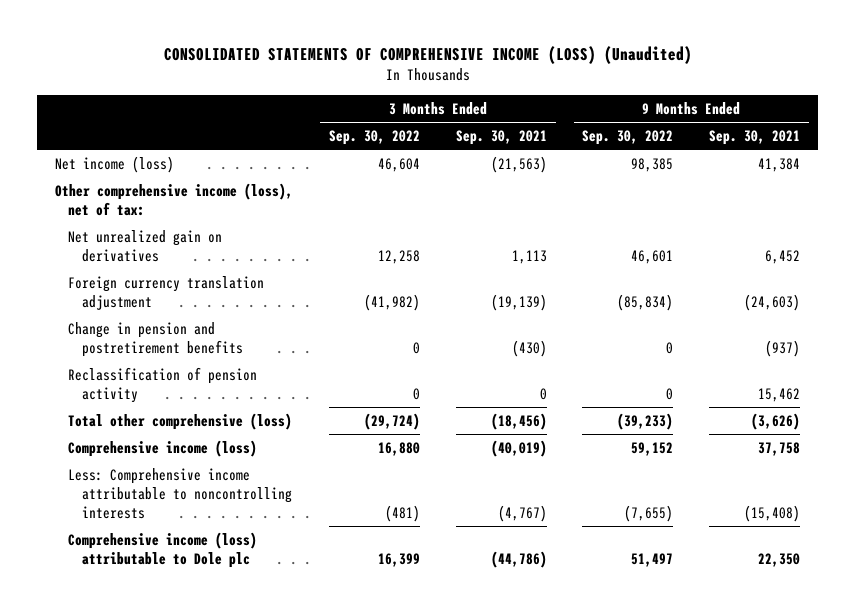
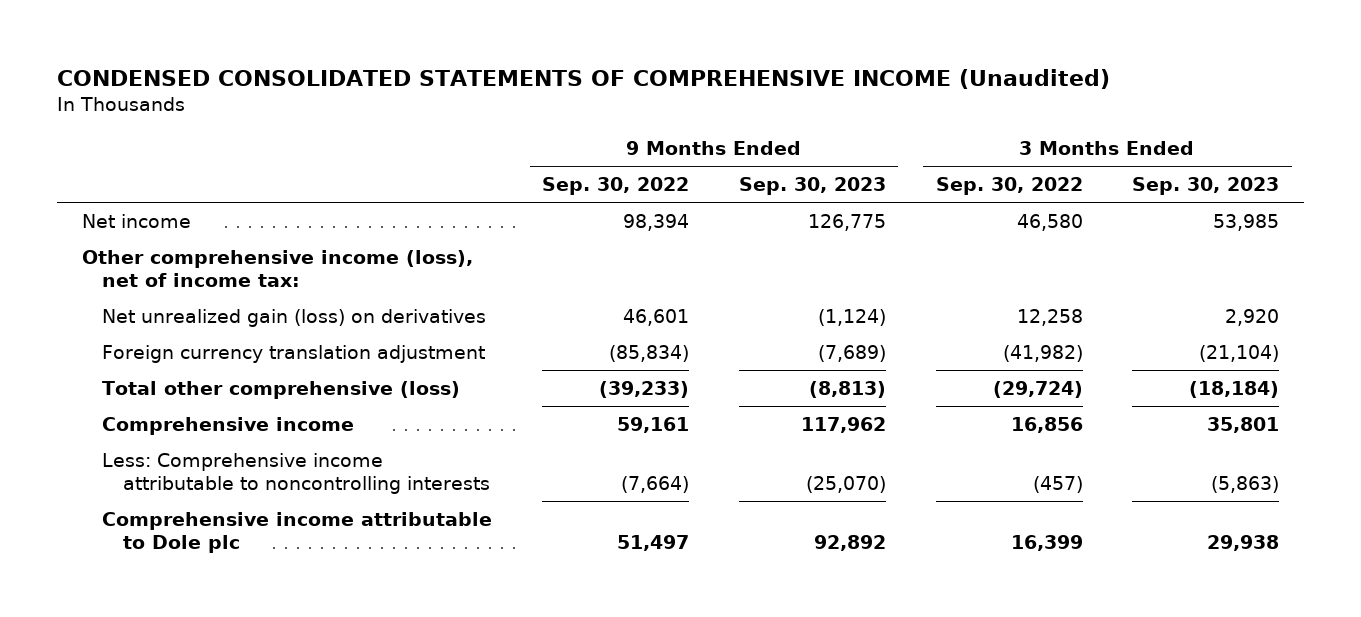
- CONSOLIDATED STATEMENTS OF COMPREHENSIVE INCOME (LOSS) (Unaudited)
+ CONDENSED CONSOLIDATED STATEMENTS OF COMPREHENSIVE INCOME (Unaudited)
- | 3 Months Ended Sep. 30, 2022 | 3 Months Ended Sep. 30, 2021 | 9 Months Ended Sep. 30, 2022 | 9 Months Ended Sep. 30, 2021
+ | 9 Months Ended Sep. 30, 2022 | 9 Months Ended Sep. 30, 2023 | 3 Months Ended Sep. 30, 2022 | 3 Months Ended Sep. 30, 2023
- Net income (loss) | 46,604 | (21,563) | 98,385 | 41,384
- Other comprehensive income (loss), net of tax:
- Net unrealized gain on derivatives | 12,258 | 1,113 | 46,601 | 6,452
+ Net income | 98,394 | 126,775 | 46,580 | 53,985
+ Other comprehensive income (loss), net of income tax:
+ Net unrealized gain (loss) on derivatives | 46,601 | (1,124) | 12,258 | 2,920
- Change in pension and postretirement benefits | 0 | (430) | 0 | (937)
- Reclassification of pension activity | 0 | 0 | 0 | 15,462
- Comprehensive income (loss) | 16,880 | (40,019) | 59,152 | 37,758
- Less: Comprehensive income attributable to noncontrolling interests | (481) | (4,767) | (7,655) | (15,408)
- Comprehensive income (loss) attributable to Dole plc | 16,399 | (44,786) | 51,497 | 22,350
+ Comprehensive income | 59,161 | 117,962 | 16,856 | 35,801
+ Less: Comprehensive income attributable to noncontrolling interests | (7,664) | (25,070) | (457) | (5,863)
+ Comprehensive income attributable to Dole plc | 51,497 | 92,892 | 16,399 | 29,938

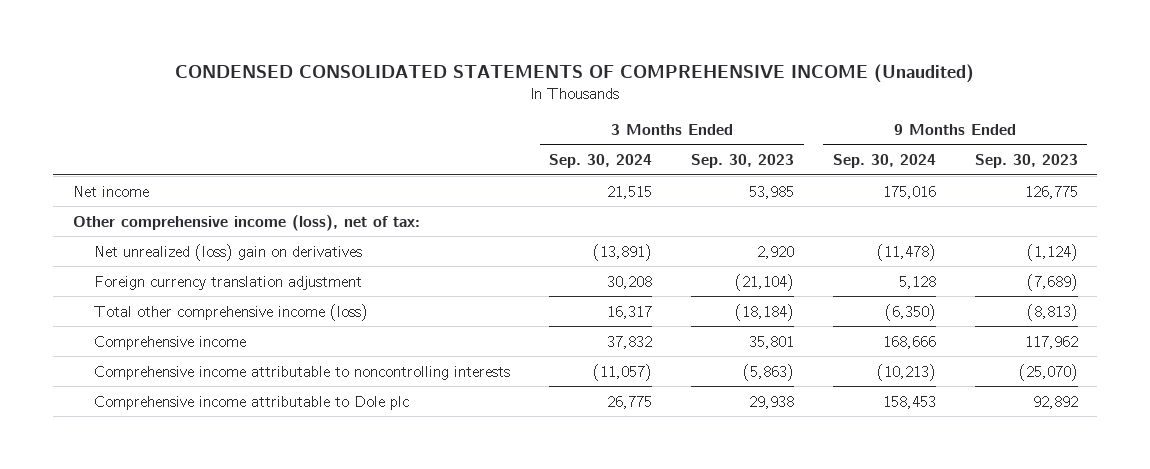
- | 9 Months Ended Sep. 30, 2022 | 9 Months Ended Sep. 30, 2023 | 3 Months Ended Sep. 30, 2022 | 3 Months Ended Sep. 30, 2023
+ | 3 Months Ended Sep. 30, 2024 | 3 Months Ended Sep. 30, 2023 | 9 Months Ended Sep. 30, 2024 | 9 Months Ended Sep. 30, 2023
- Other comprehensive income (loss), net of income tax:
- Net unrealized gain (loss) on derivatives | 46,601 | (1,124) | 12,258 | 2,920
+ Other comprehensive income (loss), net of tax:
+ Net unrealized (loss) gain on derivatives | (13,891) | 2,920 | (11,478) | (1,124)
- Total other comprehensive (loss) | (39,233) | (8,813) | (29,724) | (18,184)
+ Total other comprehensive income (loss) | 16,317 | (18,184) | (6,350) | (8,813)
- Less: Comprehensive income attributable to noncontrolling interests | (7,664) | (25,070) | (457) | (5,863)
+ Comprehensive income attributable to noncontrolling interests | (11,057) | (5,863) | (10,213) | (25,070)

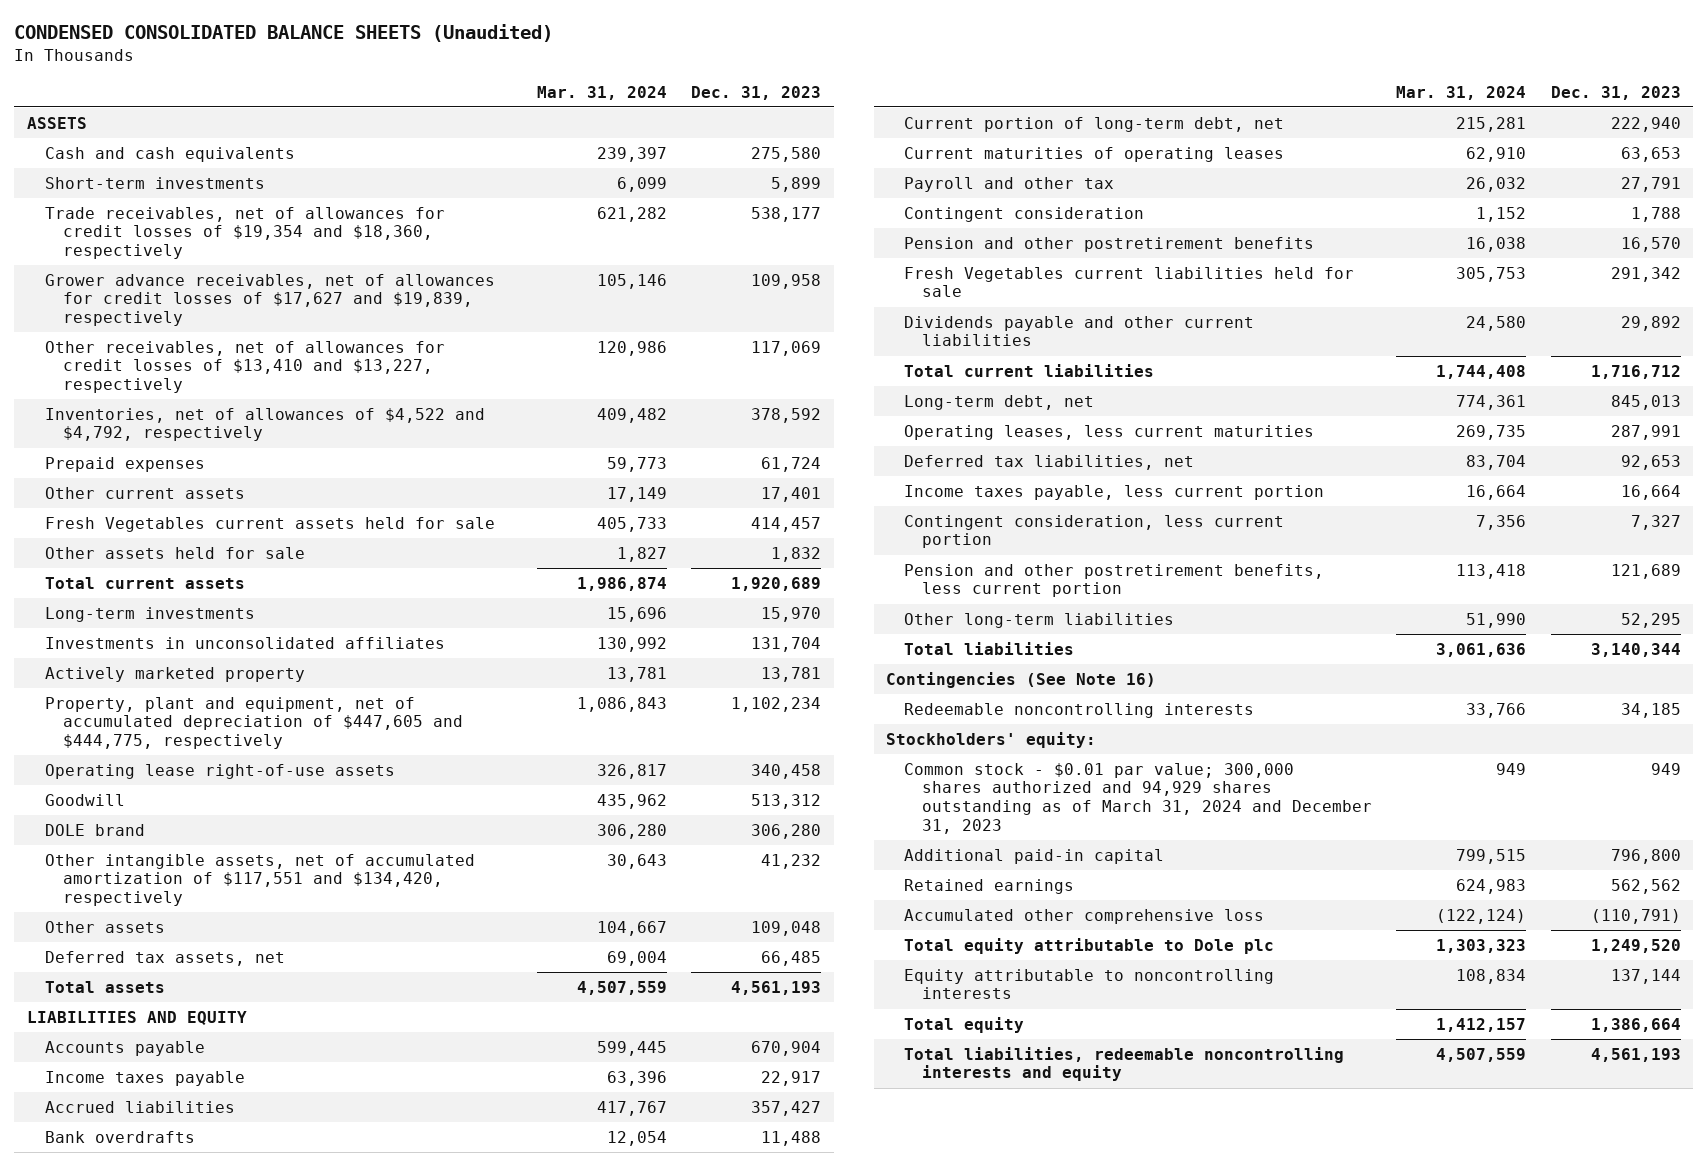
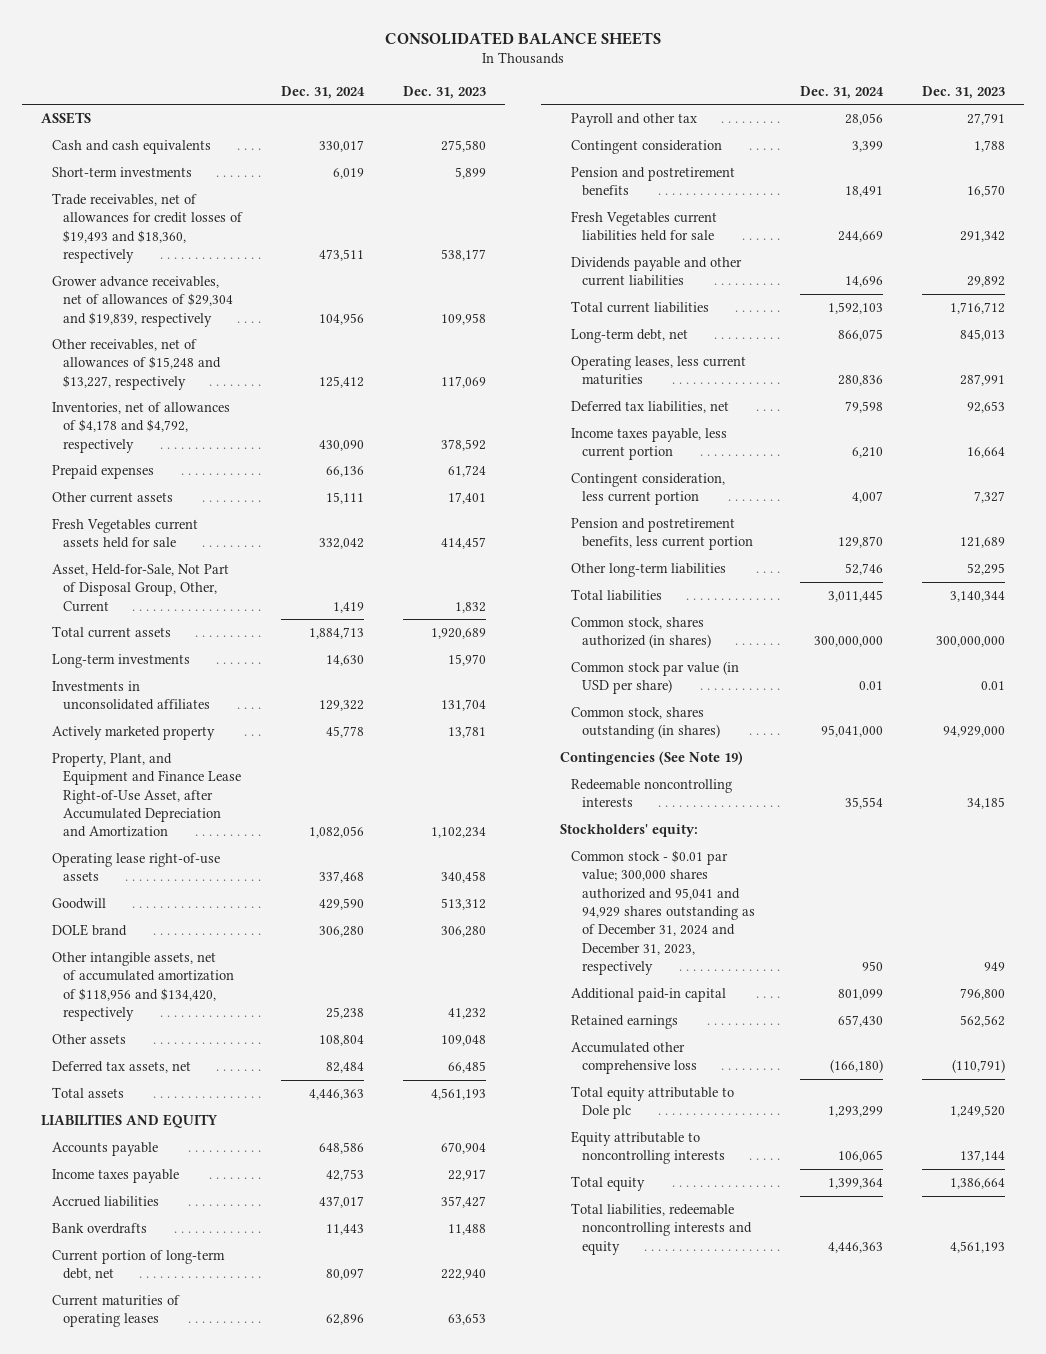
- CONDENSED CONSOLIDATED BALANCE SHEETS (Unaudited)
+ CONSOLIDATED BALANCE SHEETS
- | Mar. 31, 2024 | Dec. 31, 2023
+ | Dec. 31, 2024 | Dec. 31, 2023
- Trade receivables, net of allowances for credit losses of $19,354 and $18,360, respectively | 621,282 | 538,177
- Grower advance receivables, net of allowances for credit losses of $17,627 and $19,839, respectively | 105,146 | 109,958
- Other receivables, net of allowances for credit losses of $13,410 and $13,227, respectively | 120,986 | 117,069
- Inventories, net of allowances of $4,522 and $4,792, respectively | 409,482 | 378,592
+ Trade receivables, net of allowances for credit losses of $19,493 and $18,360, respectively | 473,511 | 538,177
+ Grower advance receivables, net of allowances of $29,304 and $19,839, respectively | 104,956 | 109,958
+ Other receivables, net of allowances of $15,248 and $13,227, respectively | 125,412 | 117,069
+ Inventories, net of allowances of $4,178 and $4,792, respectively | 430,090 | 378,592
- Other assets held for sale | 1,827 | 1,832
+ Asset, Held-for-Sale, Not Part of Disposal Group, Other, Current | 1,419 | 1,832
- Property, plant and equipment, net of accumulated depreciation of $447,605 and $444,775, respectively | 1,086,843 | 1,102,234
+ Property, Plant, and Equipment and Finance Lease Right-of-Use Asset, after Accumulated Depreciation and Amortization | 1,082,056 | 1,102,234
- Other intangible assets, net of accumulated amortization of $117,551 and $134,420, respectively | 30,643 | 41,232
+ Other intangible assets, net of accumulated amortization of $118,956 and $134,420, respectively | 25,238 | 41,232
- Pension and other postretirement benefits | 16,038 | 16,570
+ Pension and postretirement benefits | 18,491 | 16,570
- Pension and other postretirement benefits, less current portion | 113,418 | 121,689
+ Pension and postretirement benefits, less current portion | 129,870 | 121,689
- Contingencies (See Note 16)
+ Common stock, shares authorized (in shares) | 300,000,000 | 300,000,000
+ Common stock par value (in USD per share) | 0.01 | 0.01
+ Common stock, shares outstanding (in shares) | 95,041,000 | 94,929,000
+ Contingencies (See Note 19)
- Common stock - $0.01 par value; 300,000 shares authorized and 94,929 shares outstanding as of March 31, 2024 and December 31, 2023 | 949 | 949
+ Common stock - $0.01 par value; 300,000 shares authorized and 95,041 and 94,929 shares outstanding as of December 31, 2024 and December 31, 2023, respectively | 950 | 949

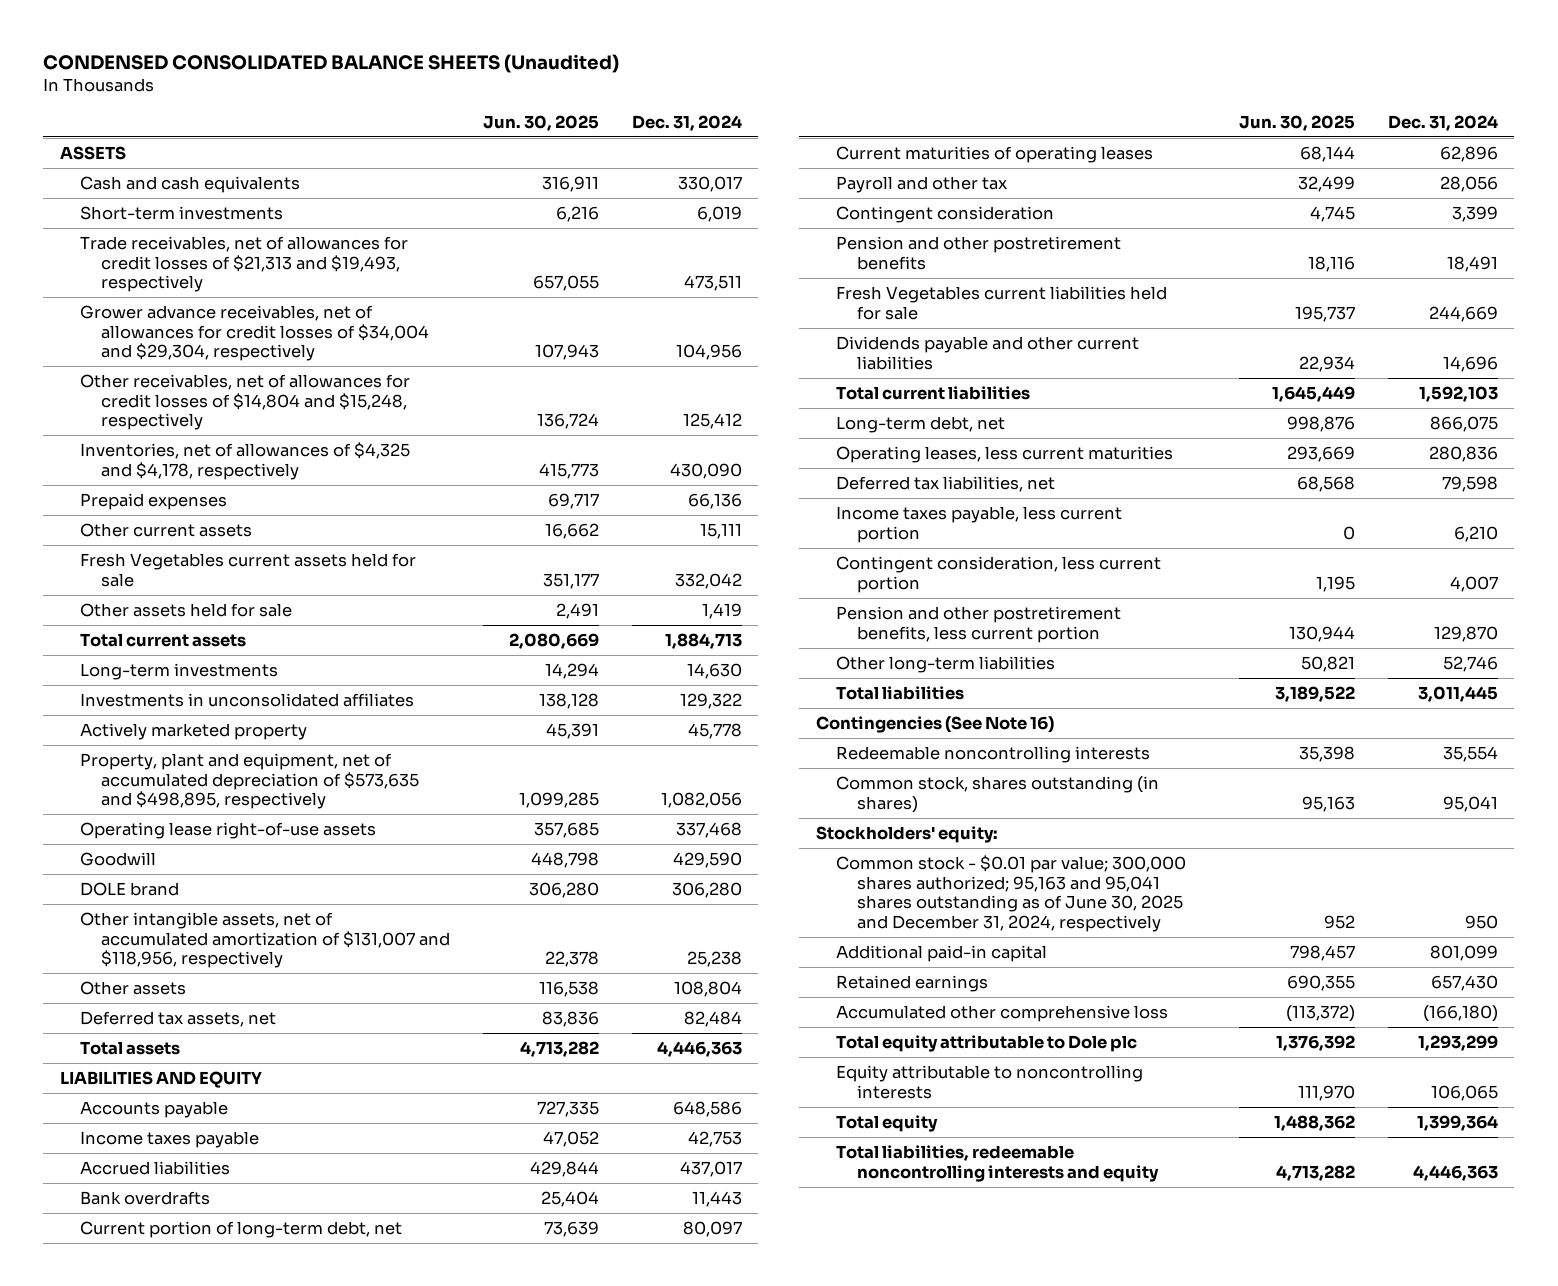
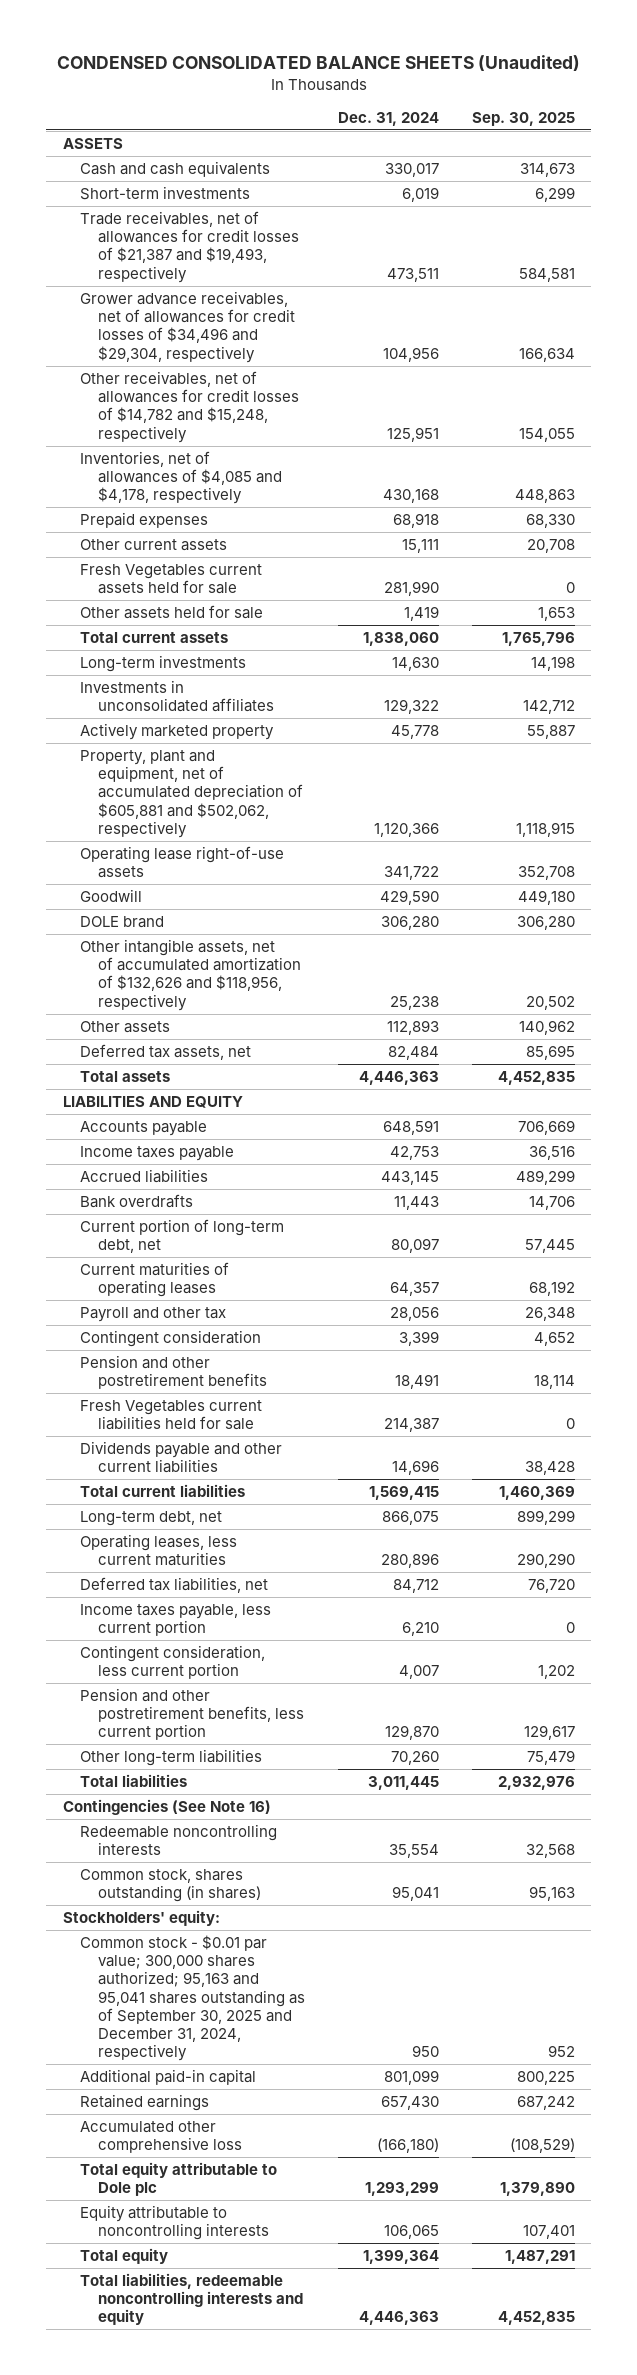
- | Jun. 30, 2025 | Dec. 31, 2024
+ | Dec. 31, 2024 | Sep. 30, 2025
- Trade receivables, net of allowances for credit losses of $21,313 and $19,493, respectively | 657,055 | 473,511
- Grower advance receivables, net of allowances for credit losses of $34,004 and $29,304, respectively | 107,943 | 104,956
- Other receivables, net of allowances for credit losses of $14,804 and $15,248, respectively | 136,724 | 125,412
- Inventories, net of allowances of $4,325 and $4,178, respectively | 415,773 | 430,090
- Prepaid expenses | 69,717 | 66,136
+ Trade receivables, net of allowances for credit losses of $21,387 and $19,493, respectively | 473,511 | 584,581
+ Grower advance receivables, net of allowances for credit losses of $34,496 and $29,304, respectively | 104,956 | 166,634
+ Other receivables, net of allowances for credit losses of $14,782 and $15,248, respectively | 125,951 | 154,055
+ Inventories, net of allowances of $4,085 and $4,178, respectively | 430,168 | 448,863
+ Prepaid expenses | 68,918 | 68,330
- Fresh Vegetables current assets held for sale | 351,177 | 332,042
+ Fresh Vegetables current assets held for sale | 281,990 | 0
- Total current assets | 2,080,669 | 1,884,713
+ Total current assets | 1,838,060 | 1,765,796
- Property, plant and equipment, net of accumulated depreciation of $573,635 and $498,895, respectively | 1,099,285 | 1,082,056
- Operating lease right-of-use assets | 357,685 | 337,468
+ Property, plant and equipment, net of accumulated depreciation of $605,881 and $502,062, respectively | 1,120,366 | 1,118,915
+ Operating lease right-of-use assets | 341,722 | 352,708
- Other intangible assets, net of accumulated amortization of $131,007 and $118,956, respectively | 22,378 | 25,238
- Other assets | 116,538 | 108,804
+ Other intangible assets, net of accumulated amortization of $132,626 and $118,956, respectively | 25,238 | 20,502
+ Other assets | 112,893 | 140,962
- Accounts payable | 727,335 | 648,586
+ Accounts payable | 648,591 | 706,669
- Accrued liabilities | 429,844 | 437,017
+ Accrued liabilities | 443,145 | 489,299
- Current maturities of operating leases | 68,144 | 62,896
+ Current maturities of operating leases | 64,357 | 68,192
- Fresh Vegetables current liabilities held for sale | 195,737 | 244,669
+ Fresh Vegetables current liabilities held for sale | 214,387 | 0
- Total current liabilities | 1,645,449 | 1,592,103
+ Total current liabilities | 1,569,415 | 1,460,369
- Operating leases, less current maturities | 293,669 | 280,836
- Deferred tax liabilities, net | 68,568 | 79,598
+ Operating leases, less current maturities | 280,896 | 290,290
+ Deferred tax liabilities, net | 84,712 | 76,720
- Other long-term liabilities | 50,821 | 52,746
+ Other long-term liabilities | 70,260 | 75,479
- Common stock - $0.01 par value; 300,000 shares authorized; 95,163 and 95,041 shares outstanding as of June 30, 2025 and December 31, 2024, respectively | 952 | 950
+ Common stock - $0.01 par value; 300,000 shares authorized; 95,163 and 95,041 shares outstanding as of September 30, 2025 and December 31, 2024, respectively | 950 | 952

